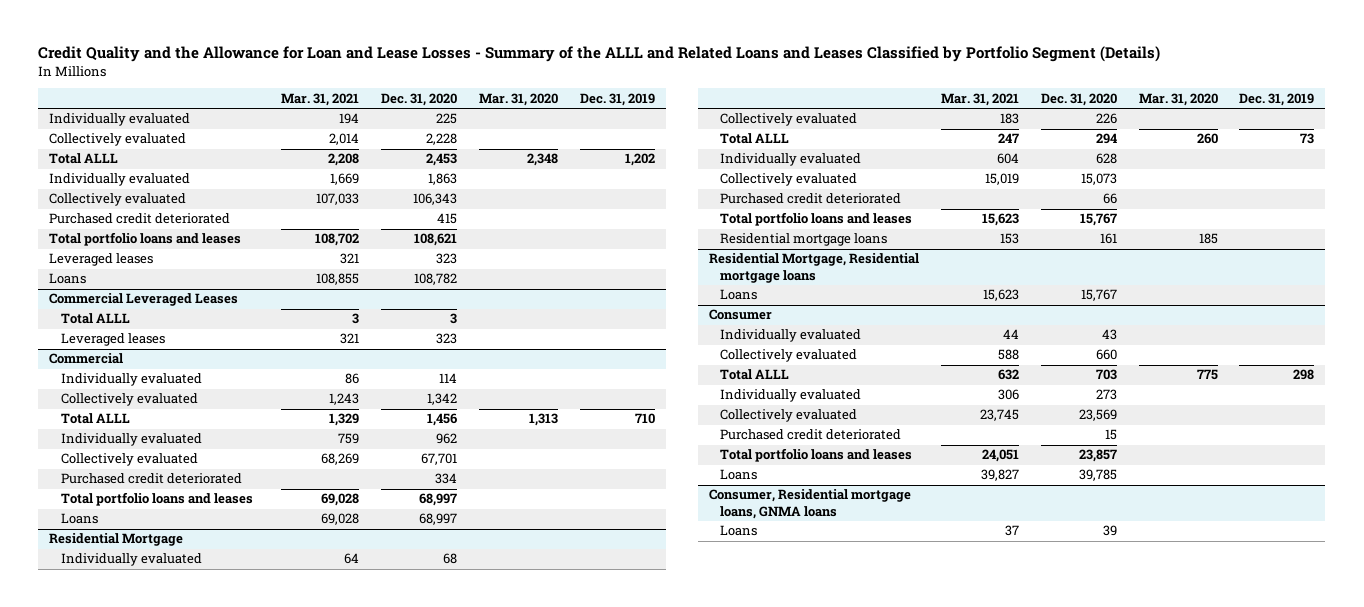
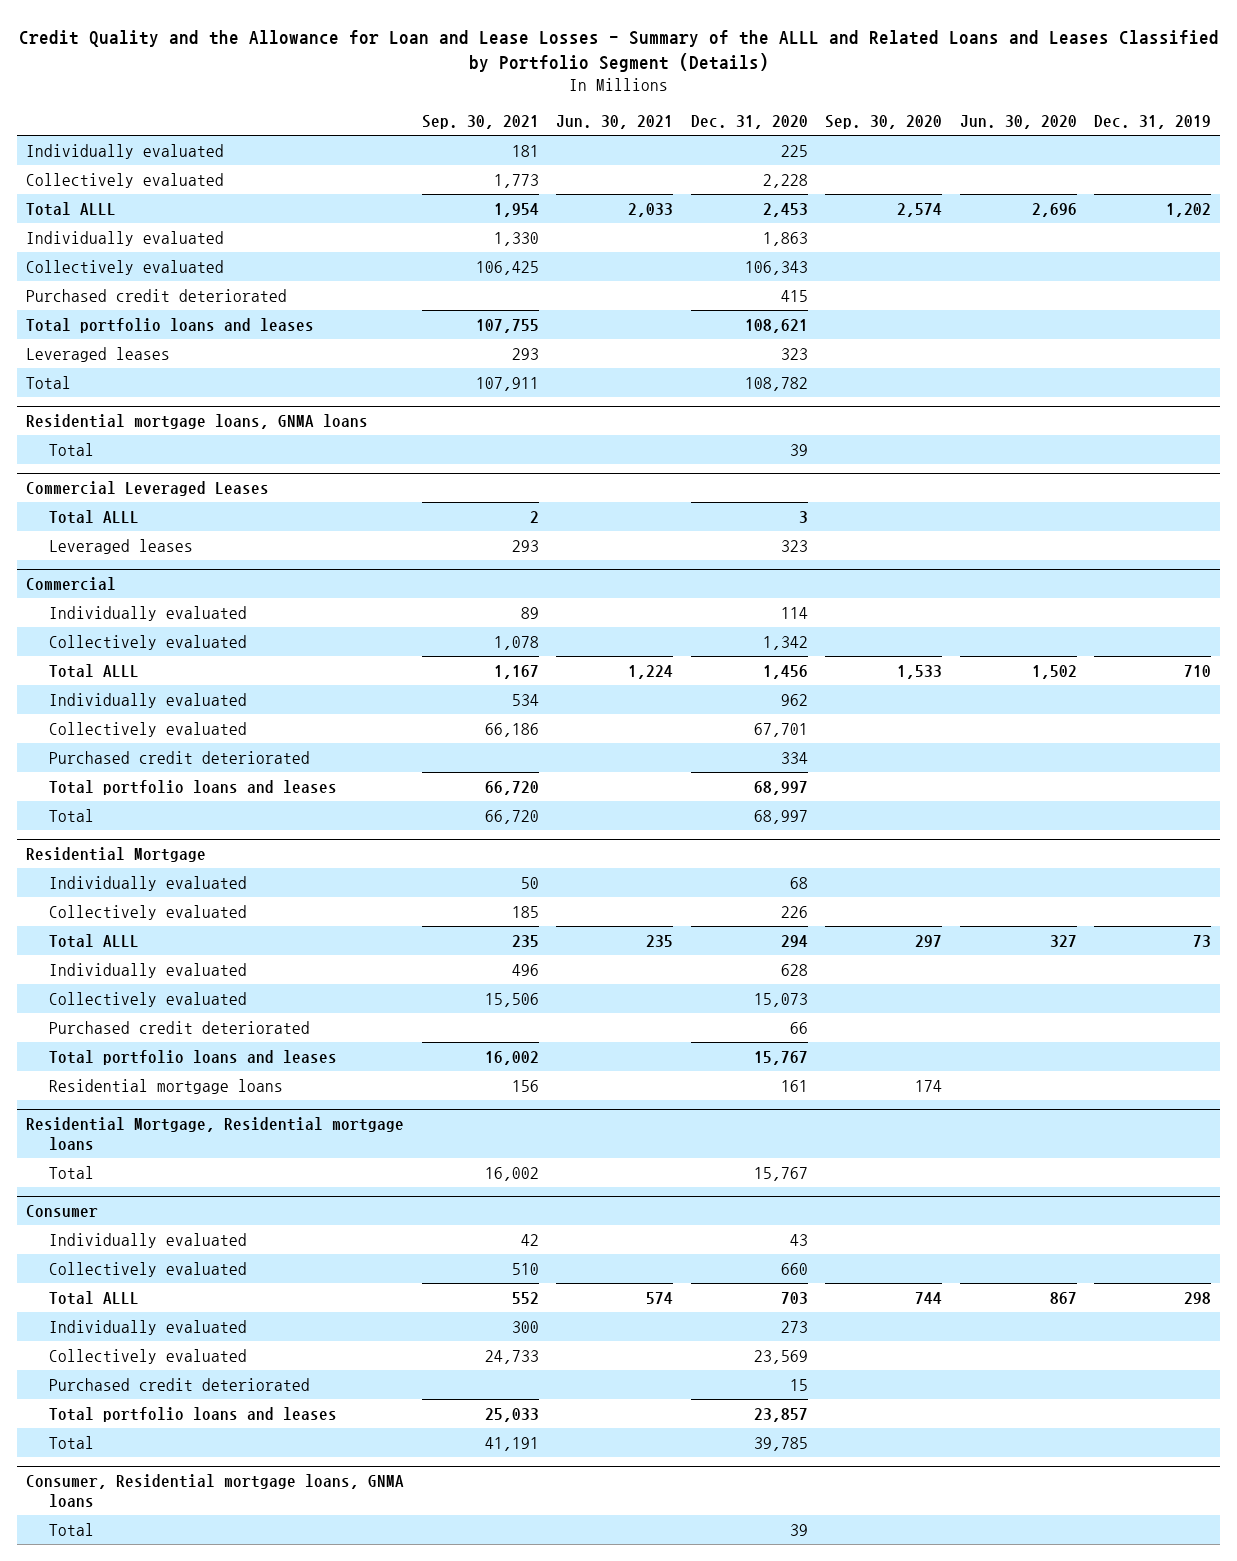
- | Mar. 31, 2021 | Dec. 31, 2020 | Mar. 31, 2020 | Dec. 31, 2019
+ | Sep. 30, 2021 | Jun. 30, 2021 | Dec. 31, 2020 | Sep. 30, 2020 | Jun. 30, 2020 | Dec. 31, 2019
- Loans | 108,855 | 108,782 | |
+ Total | 107,911 | | 108,782 | | |
+ Residential mortgage loans, GNMA loans
+ Total | | | 39 | | |
@ Commercial
- Loans | 69,028 | 68,997 | |
+ Total | 66,720 | | 68,997 | | |
@ Residential Mortgage, Residential mortgage loans
- Loans | 15,623 | 15,767 | |
+ Total | 16,002 | | 15,767 | | |
@ Consumer
- Loans | 39,827 | 39,785 | |
+ Total | 41,191 | | 39,785 | | |
@ Consumer, Residential mortgage loans, GNMA loans
- Loans | 37 | 39 | |
+ Total | | | 39 | | |

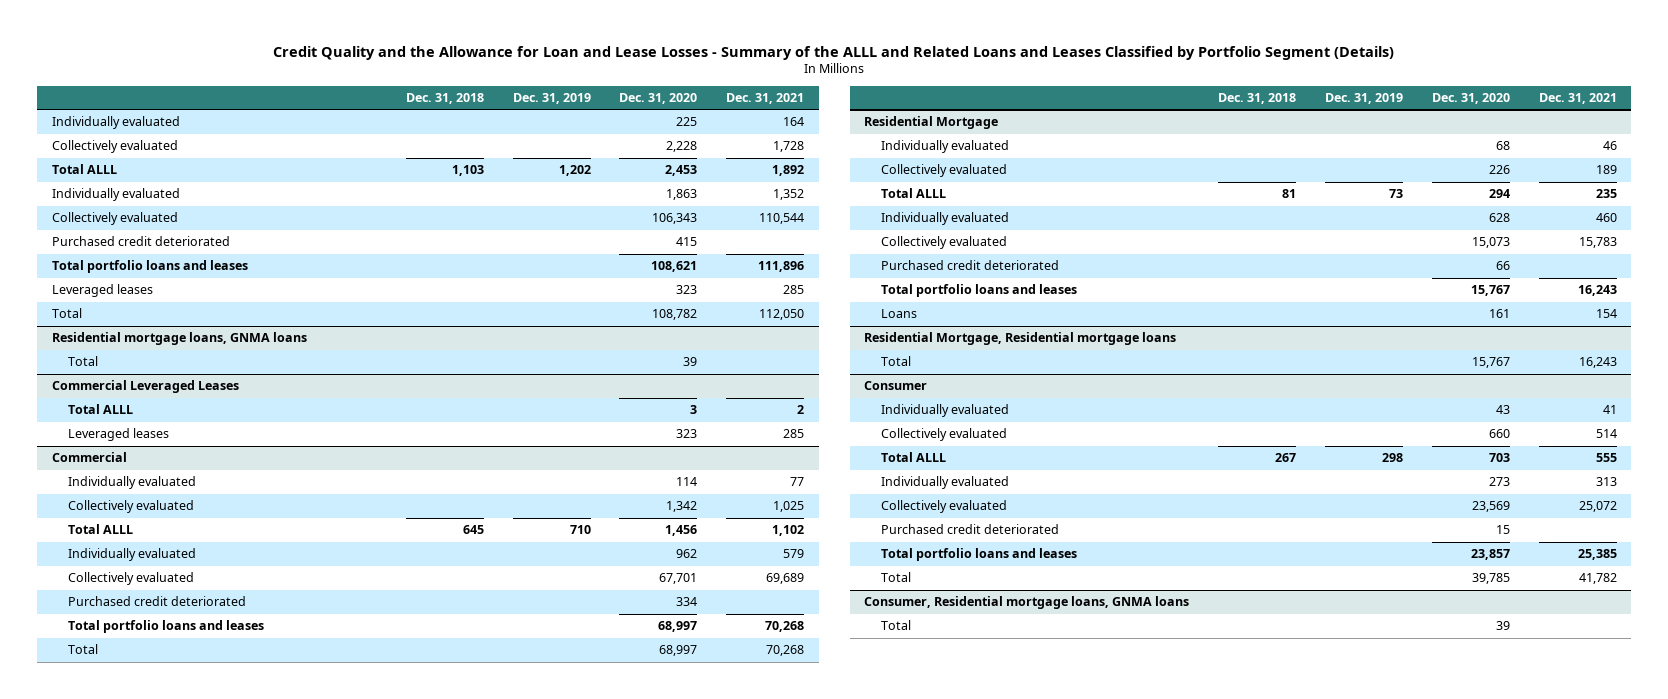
- | Sep. 30, 2021 | Jun. 30, 2021 | Dec. 31, 2020 | Sep. 30, 2020 | Jun. 30, 2020 | Dec. 31, 2019
+ | Dec. 31, 2018 | Dec. 31, 2019 | Dec. 31, 2020 | Dec. 31, 2021
@ Residential Mortgage
- Residential mortgage loans | 156 | | 161 | 174 | |
+ Loans | | | 161 | 154

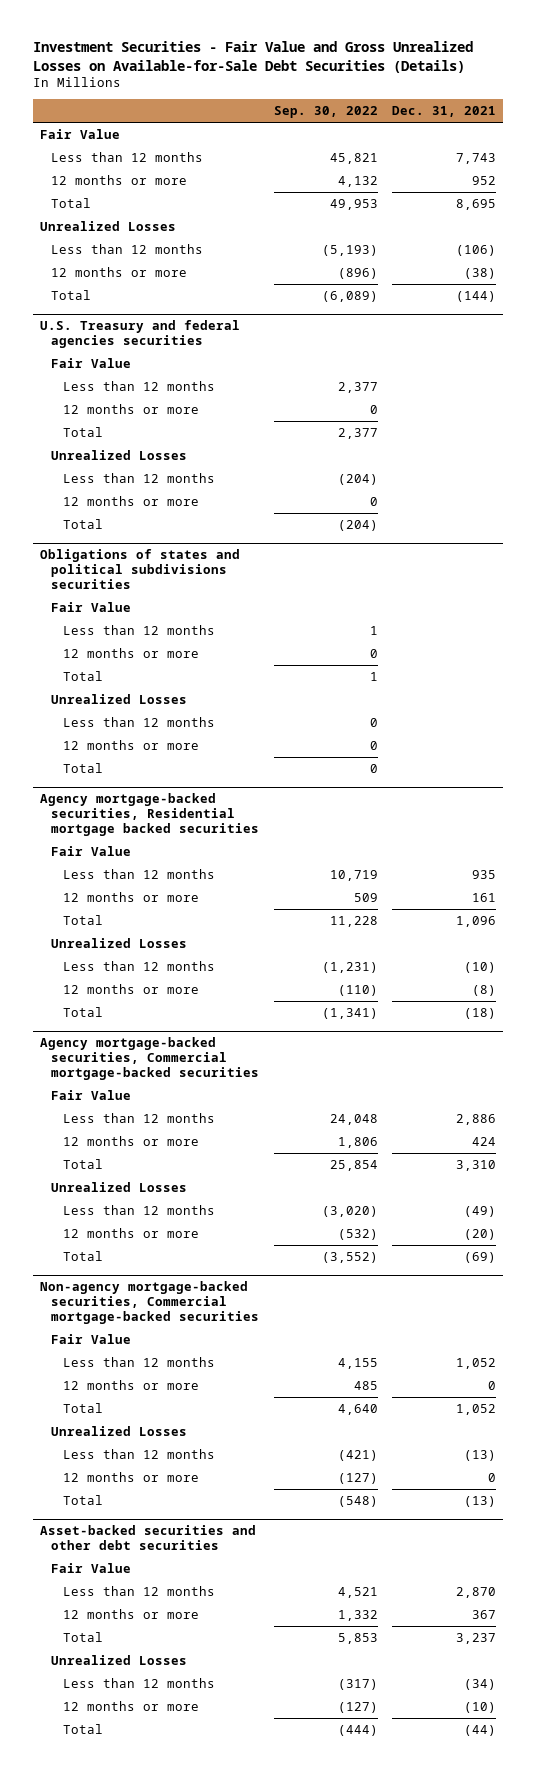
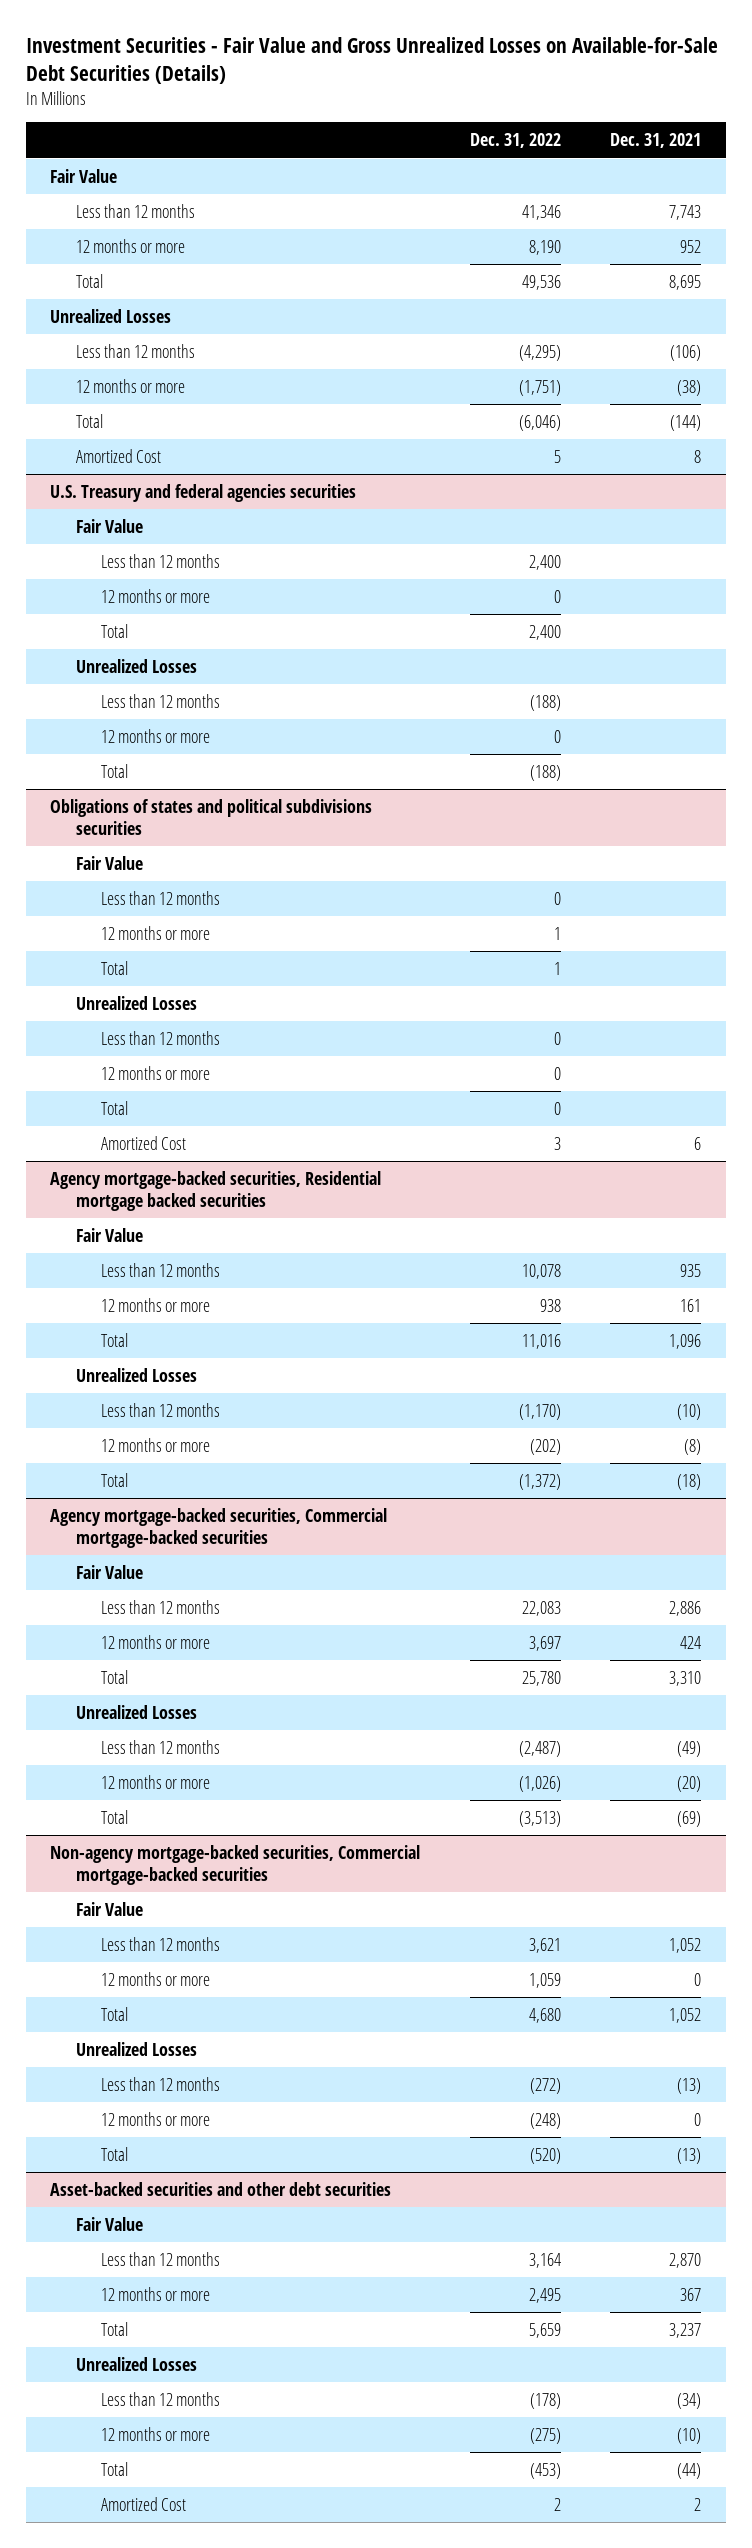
- | Sep. 30, 2022 | Dec. 31, 2021
+ | Dec. 31, 2022 | Dec. 31, 2021
+ Amortized Cost | 5 | 8
@ Obligations of states and political subdivisions securities
+ Amortized Cost | 3 | 6
@ Asset-backed securities and other debt securities
+ Amortized Cost | 2 | 2

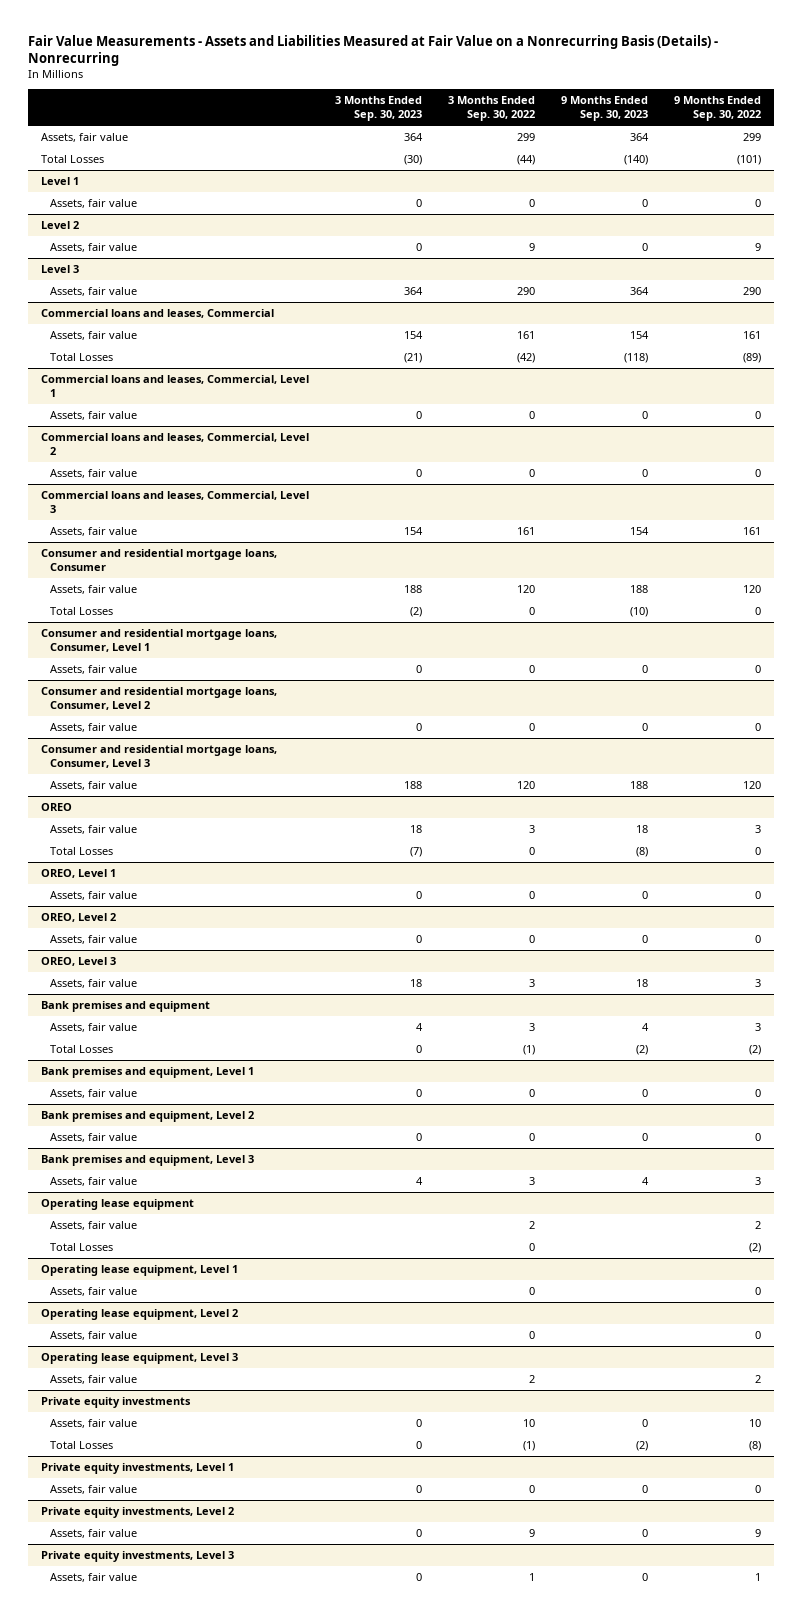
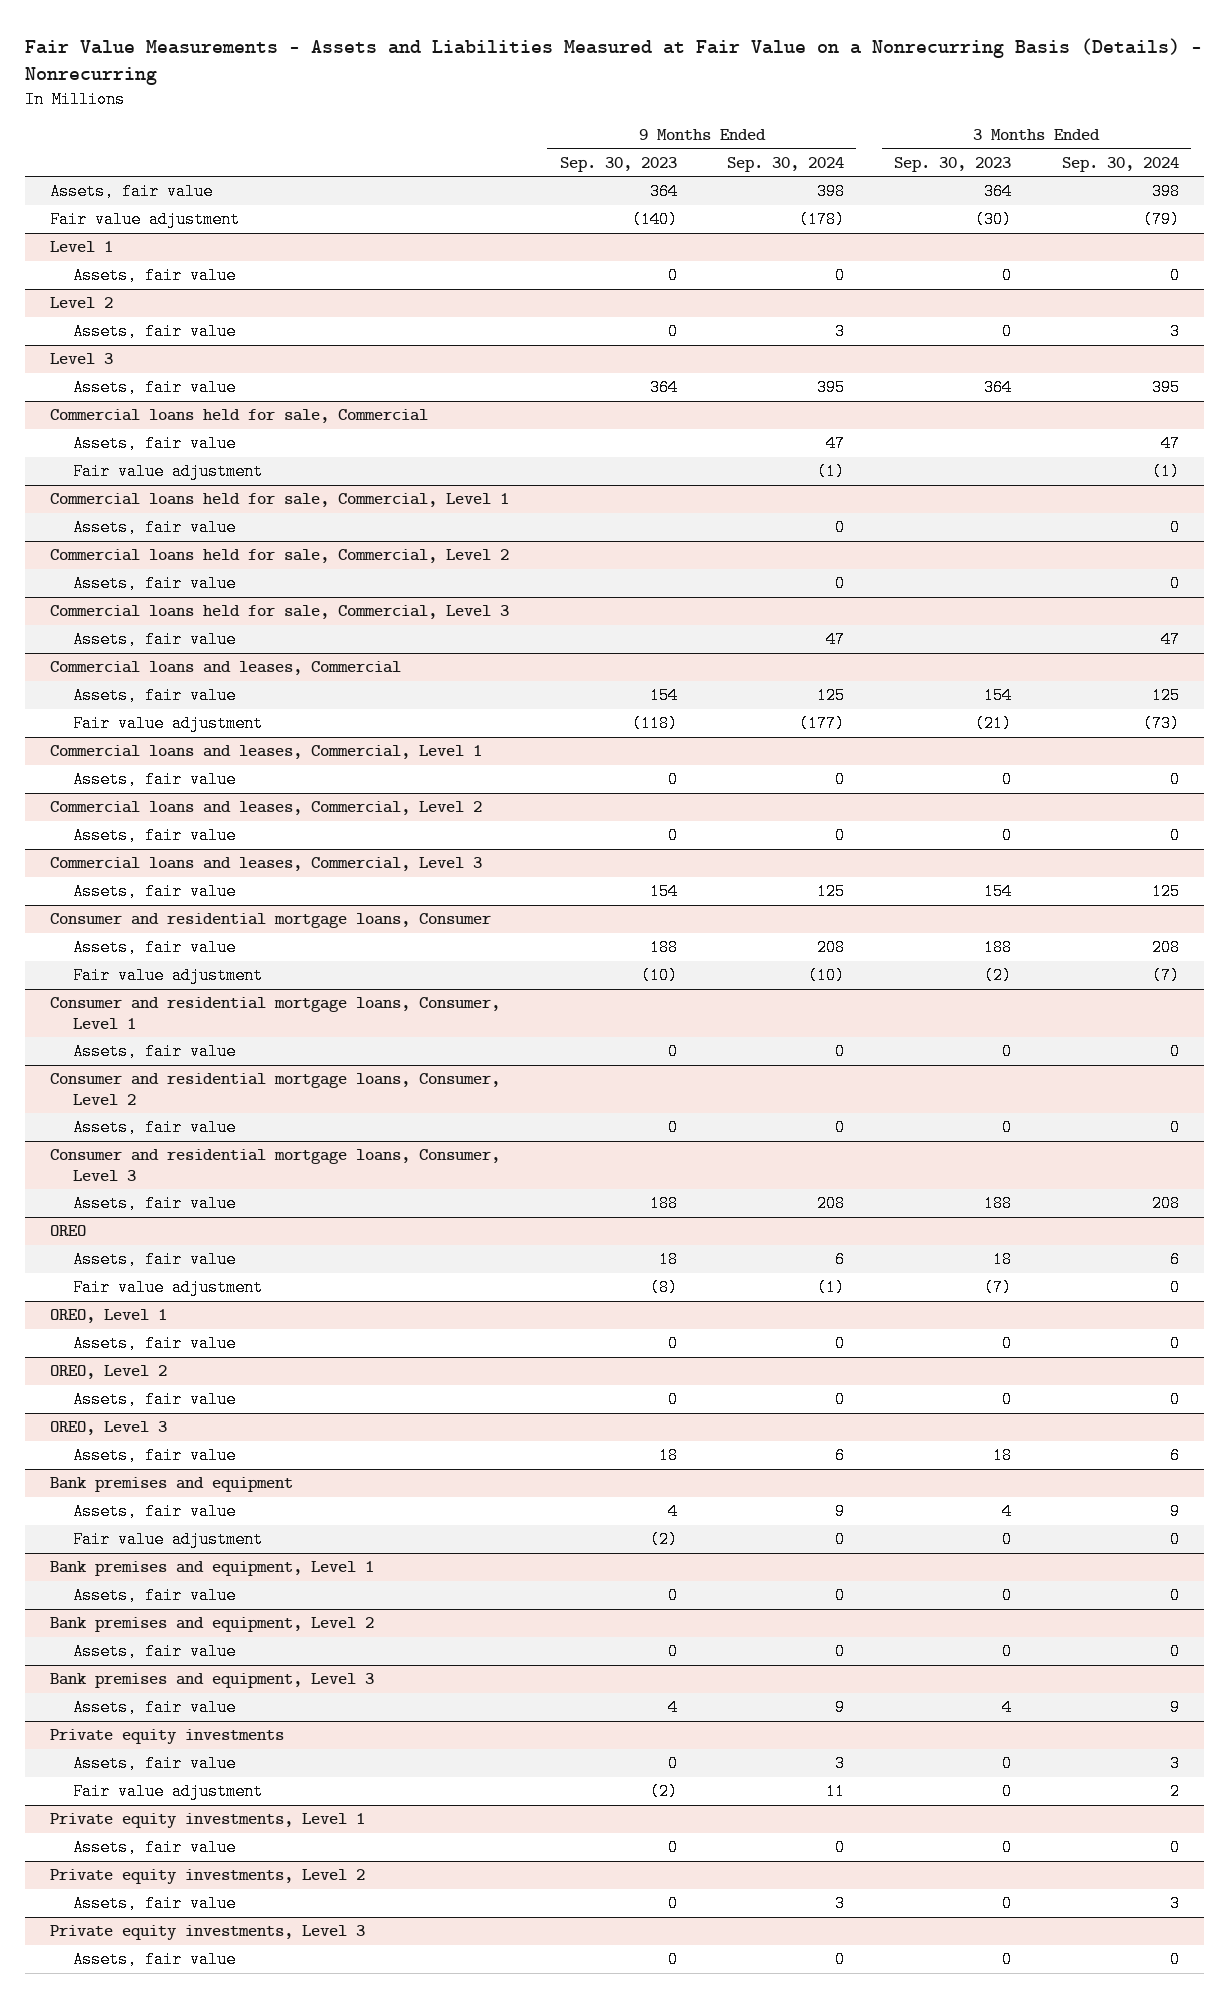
- | 3 Months Ended Sep. 30, 2023 | 3 Months Ended Sep. 30, 2022 | 9 Months Ended Sep. 30, 2023 | 9 Months Ended Sep. 30, 2022
+ | 9 Months Ended Sep. 30, 2023 | 9 Months Ended Sep. 30, 2024 | 3 Months Ended Sep. 30, 2023 | 3 Months Ended Sep. 30, 2024
- Total Losses | (30) | (44) | (140) | (101)
+ Fair value adjustment | (140) | (178) | (30) | (79)
+ Commercial loans held for sale, Commercial
+ Assets, fair value | | 47 | | 47
+ Fair value adjustment | | (1) | | (1)
+ Commercial loans held for sale, Commercial, Level 1
+ Assets, fair value | | 0 | | 0
+ Commercial loans held for sale, Commercial, Level 2
+ Assets, fair value | | 0 | | 0
+ Commercial loans held for sale, Commercial, Level 3
+ Assets, fair value | | 47 | | 47
@ Commercial loans and leases, Commercial
- Total Losses | (21) | (42) | (118) | (89)
+ Fair value adjustment | (118) | (177) | (21) | (73)
@ Consumer and residential mortgage loans, Consumer
- Total Losses | (2) | 0 | (10) | 0
+ Fair value adjustment | (10) | (10) | (2) | (7)
@ OREO
- Total Losses | (7) | 0 | (8) | 0
+ Fair value adjustment | (8) | (1) | (7) | 0
@ Bank premises and equipment
- Total Losses | 0 | (1) | (2) | (2)
+ Fair value adjustment | (2) | 0 | 0 | 0
- Operating lease equipment
- Assets, fair value | | 2 | | 2
- Total Losses | | 0 | | (2)
- Operating lease equipment, Level 1
- Assets, fair value | | 0 | | 0
- Operating lease equipment, Level 2
- Assets, fair value | | 0 | | 0
- Operating lease equipment, Level 3
- Assets, fair value | | 2 | | 2
@ Private equity investments
- Total Losses | 0 | (1) | (2) | (8)
+ Fair value adjustment | (2) | 11 | 0 | 2

